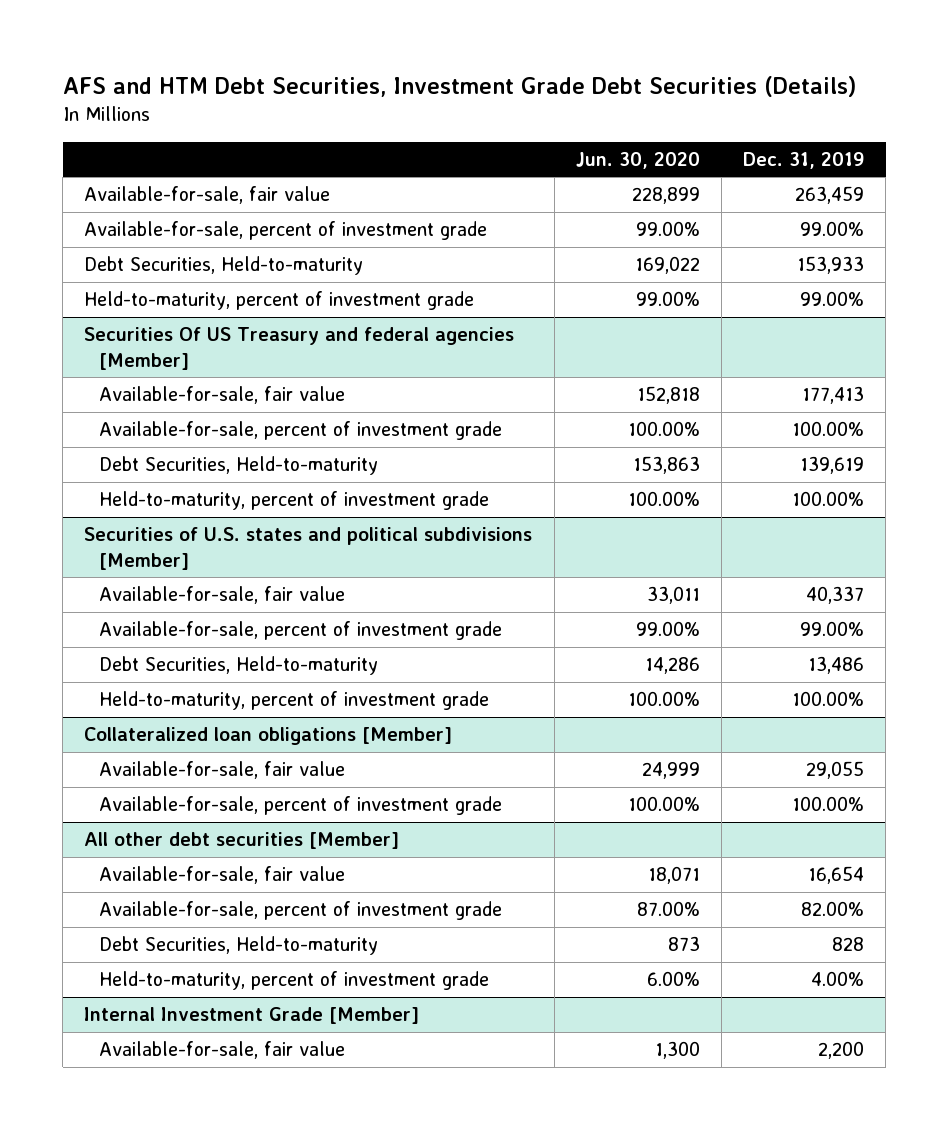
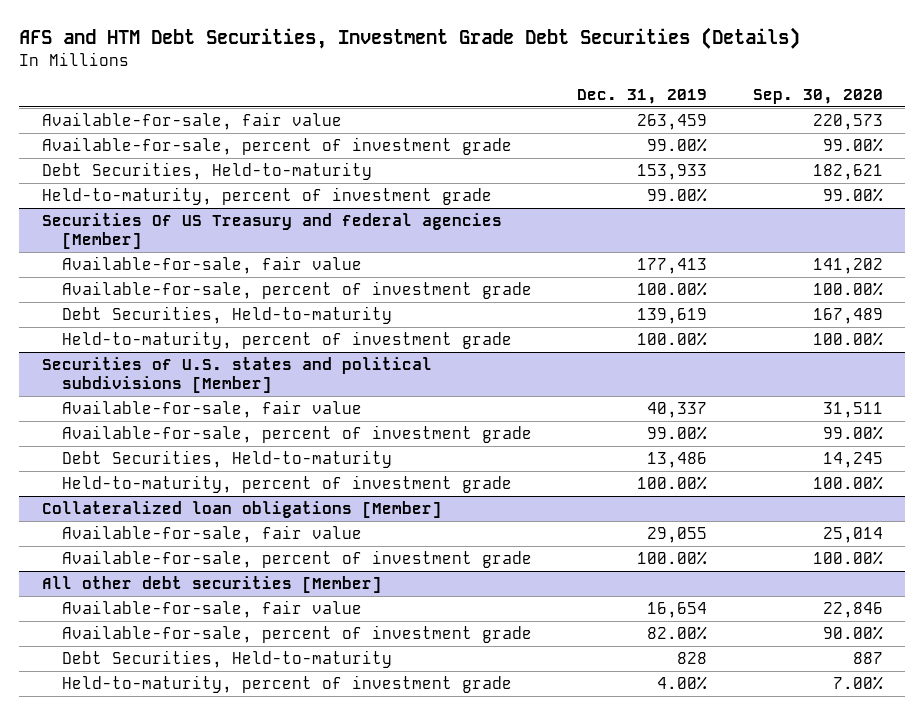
- | Jun. 30, 2020 | Dec. 31, 2019
+ | Dec. 31, 2019 | Sep. 30, 2020
- Internal Investment Grade [Member]
- Available-for-sale, fair value | 1,300 | 2,200

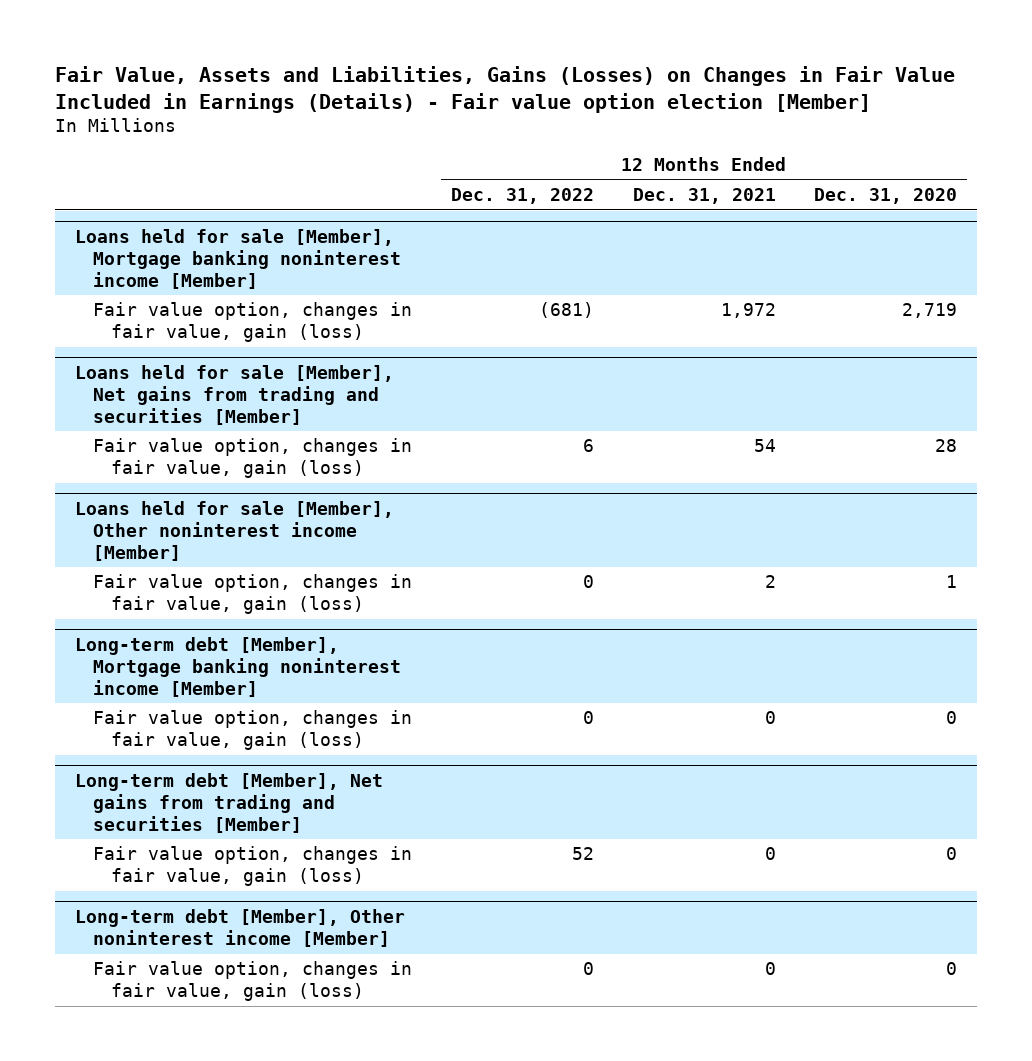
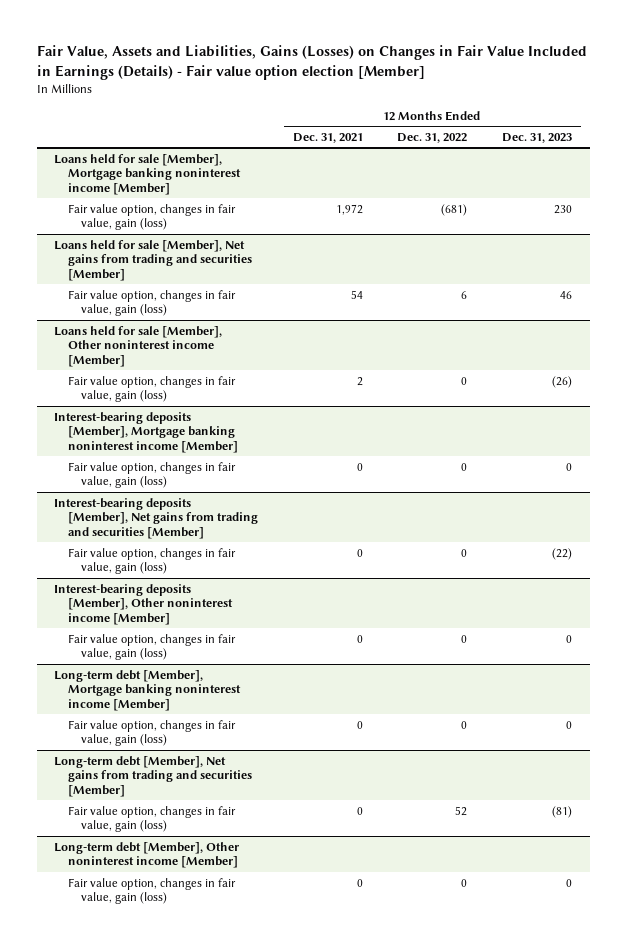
- | 12 Months Ended Dec. 31, 2022 | 12 Months Ended Dec. 31, 2021 | 12 Months Ended Dec. 31, 2020
+ | 12 Months Ended Dec. 31, 2021 | 12 Months Ended Dec. 31, 2022 | 12 Months Ended Dec. 31, 2023
+ Interest-bearing deposits [Member], Mortgage banking noninterest income [Member]
+ Fair value option, changes in fair value, gain (loss) | 0 | 0 | 0
+ Interest-bearing deposits [Member], Net gains from trading and securities [Member]
+ Fair value option, changes in fair value, gain (loss) | 0 | 0 | (22)
+ Interest-bearing deposits [Member], Other noninterest income [Member]
+ Fair value option, changes in fair value, gain (loss) | 0 | 0 | 0

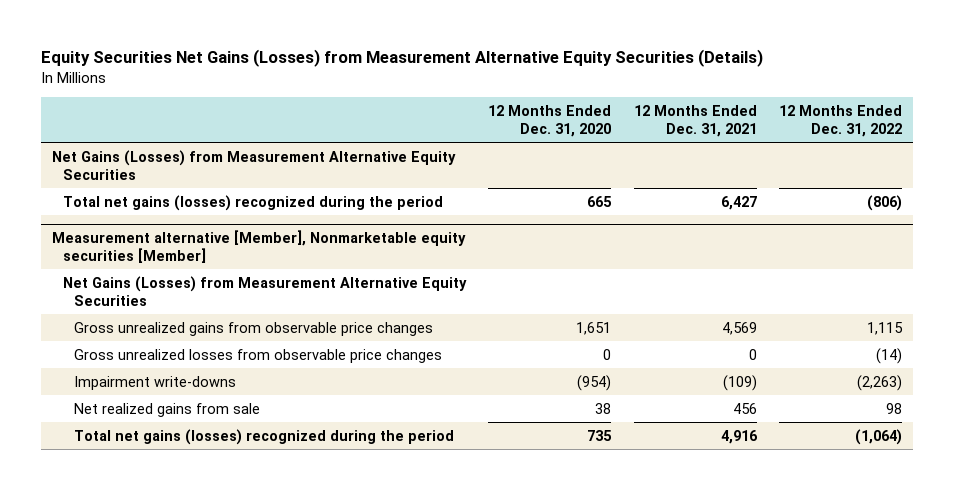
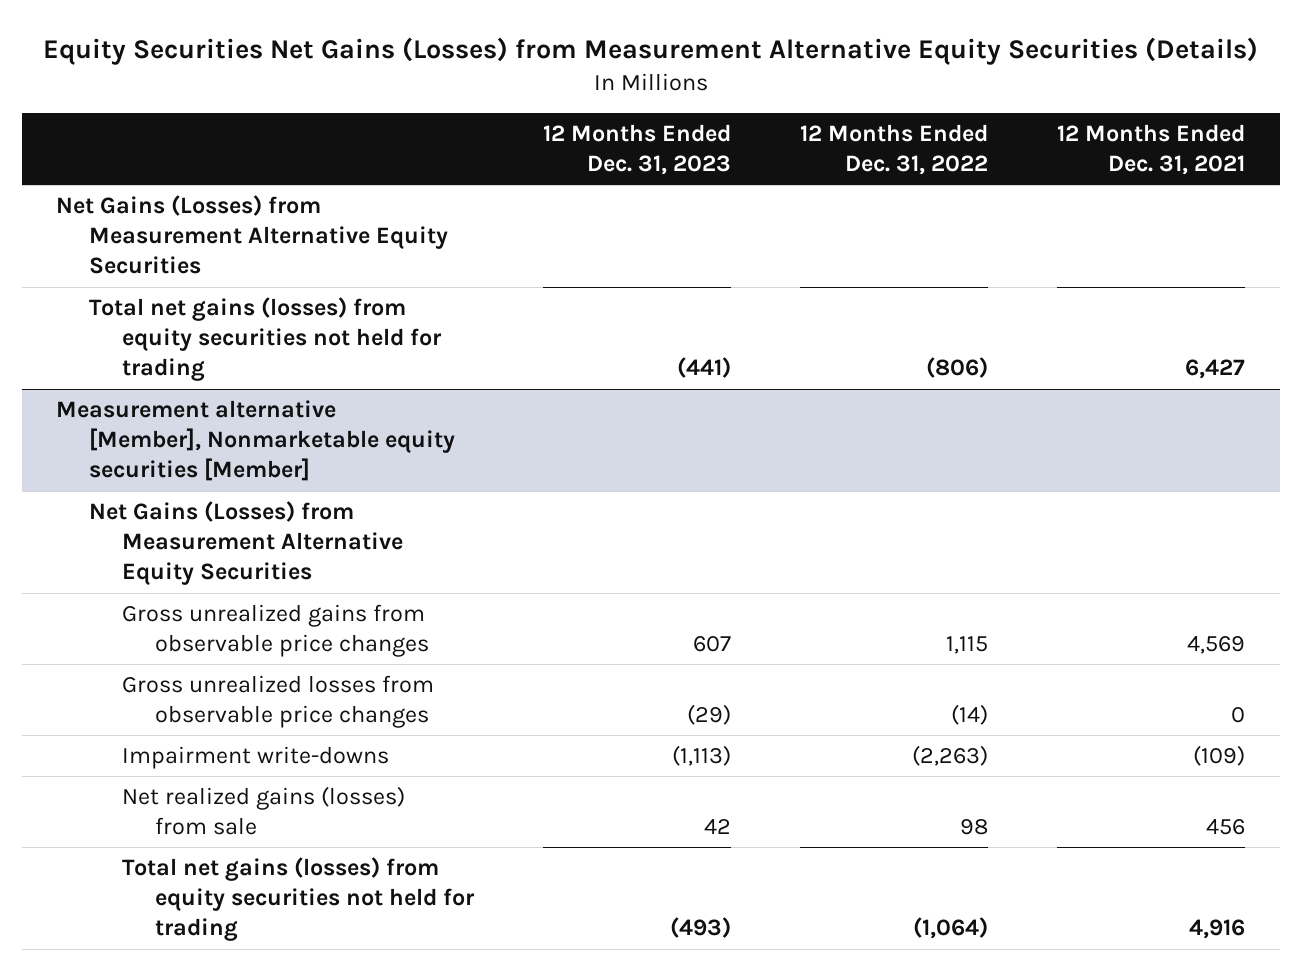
- | 12 Months Ended Dec. 31, 2020 | 12 Months Ended Dec. 31, 2021 | 12 Months Ended Dec. 31, 2022
+ | 12 Months Ended Dec. 31, 2023 | 12 Months Ended Dec. 31, 2022 | 12 Months Ended Dec. 31, 2021
- Total net gains (losses) recognized during the period | 665 | 6,427 | (806)
+ Total net gains (losses) from equity securities not held for trading | (441) | (806) | 6,427
@ Measurement alternative [Member], Nonmarketable equity securities [Member]
- Net realized gains from sale | 38 | 456 | 98
- Total net gains (losses) recognized during the period | 735 | 4,916 | (1,064)
+ Net realized gains (losses) from sale | 42 | 98 | 456
+ Total net gains (losses) from equity securities not held for trading | (493) | (1,064) | 4,916

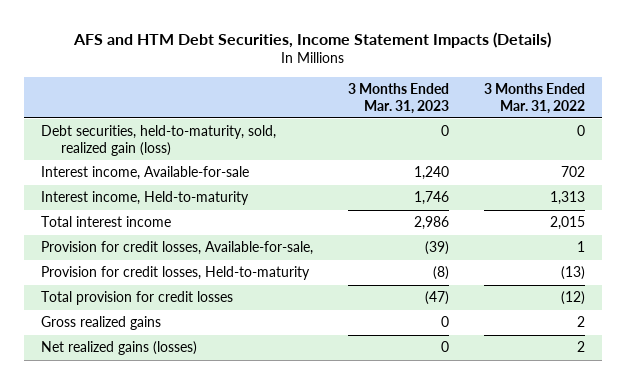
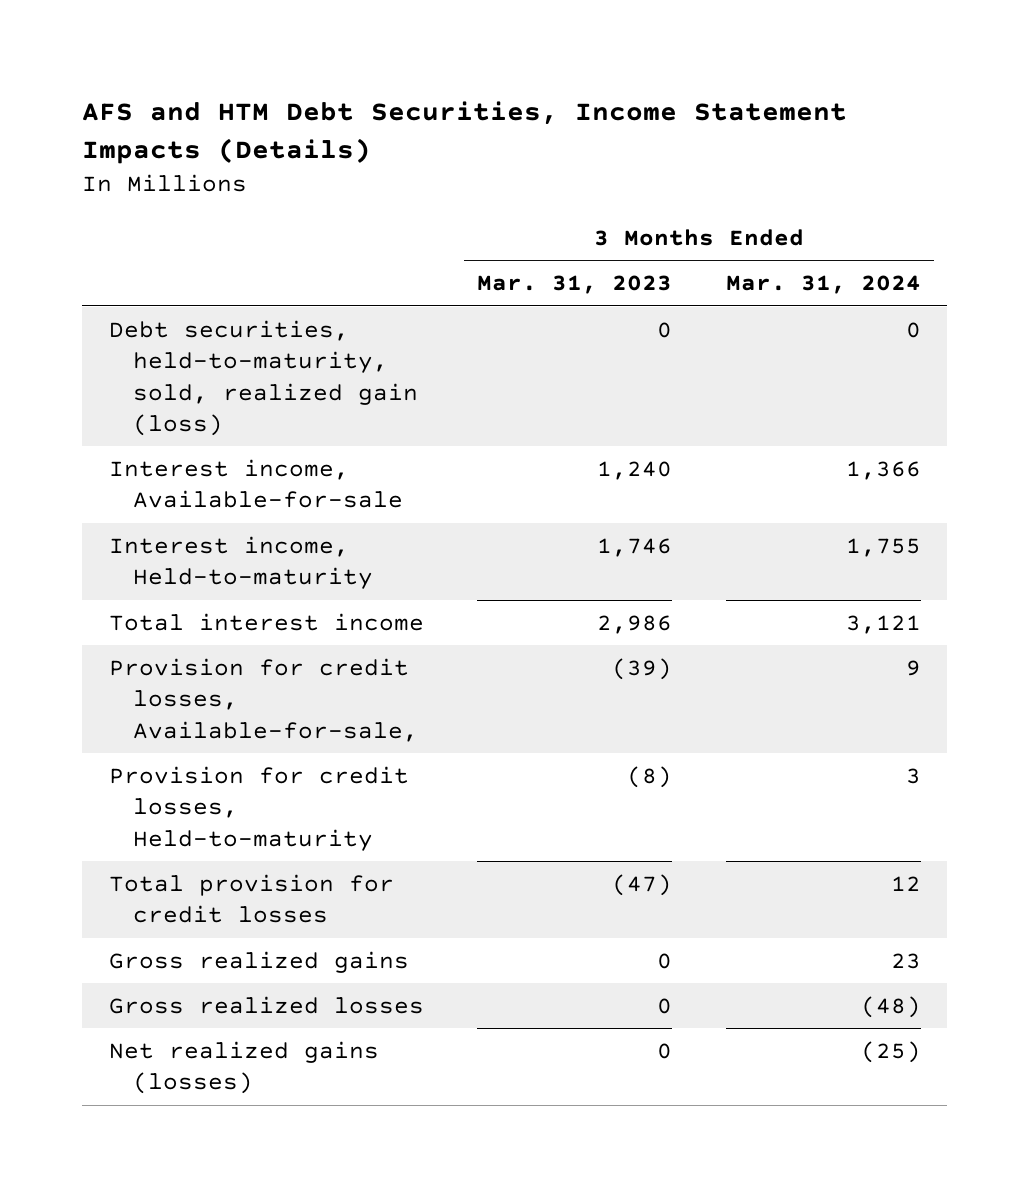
- | 3 Months Ended Mar. 31, 2023 | 3 Months Ended Mar. 31, 2022
+ | 3 Months Ended Mar. 31, 2023 | 3 Months Ended Mar. 31, 2024
+ Gross realized losses | 0 | (48)

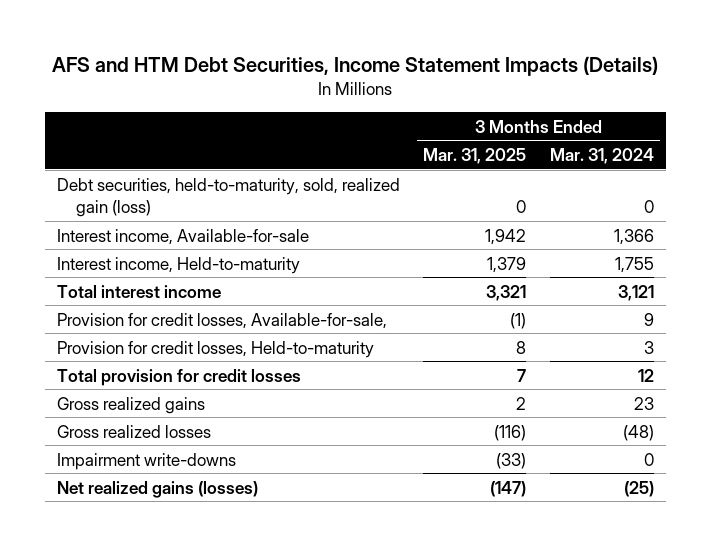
- | 3 Months Ended Mar. 31, 2023 | 3 Months Ended Mar. 31, 2024
+ | 3 Months Ended Mar. 31, 2025 | 3 Months Ended Mar. 31, 2024
+ Impairment write-downs | (33) | 0

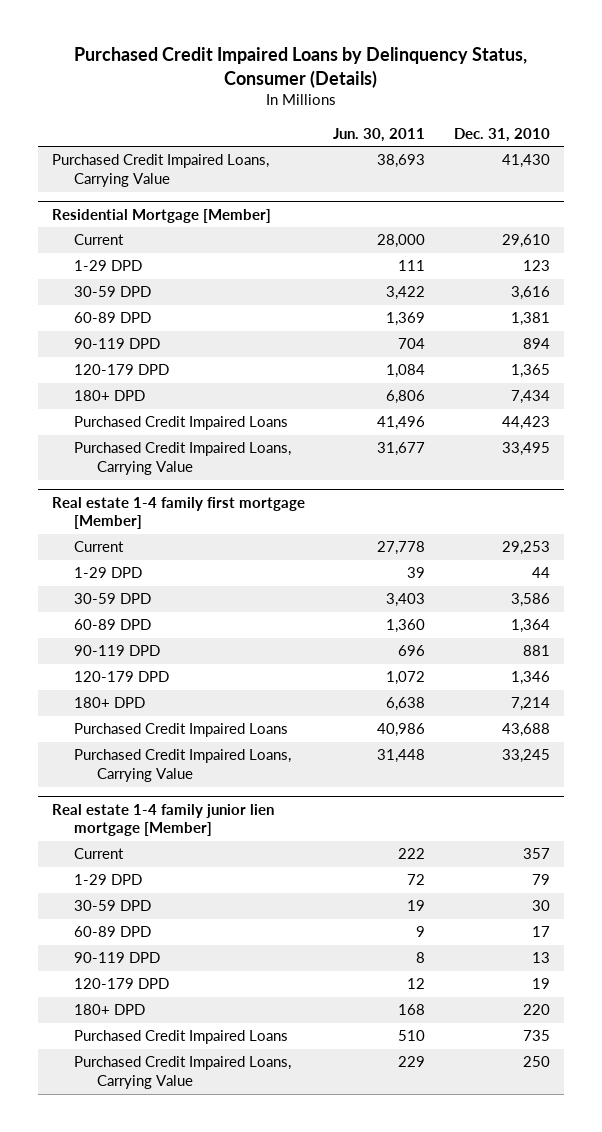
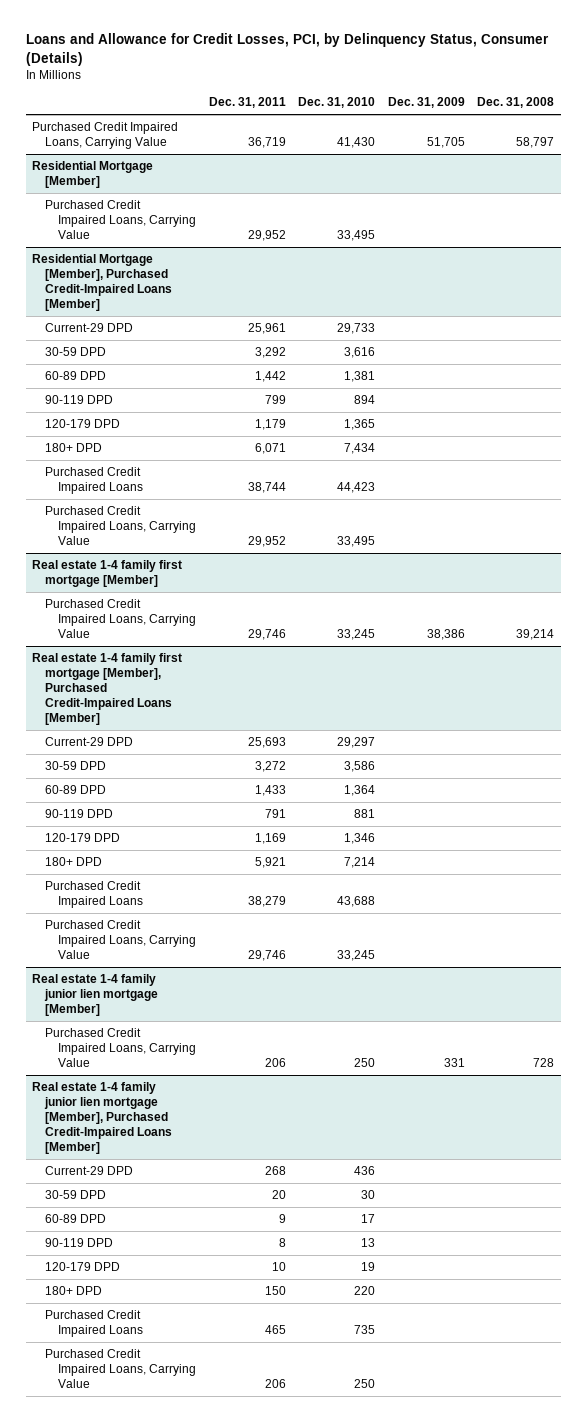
- Purchased Credit Impaired Loans by Delinquency Status, Consumer (Details)
+ Loans and Allowance for Credit Losses, PCI, by Delinquency Status, Consumer (Details)
- | Jun. 30, 2011 | Dec. 31, 2010
+ | Dec. 31, 2011 | Dec. 31, 2010 | Dec. 31, 2009 | Dec. 31, 2008
@ Residential Mortgage [Member]
- Current | 28,000 | 29,610
- 1-29 DPD | 111 | 123
+ Purchased Credit Impaired Loans, Carrying Value | 29,952 | 33,495 | |
+ Residential Mortgage [Member], Purchased Credit-Impaired Loans [Member]
+ Current-29 DPD | 25,961 | 29,733 | |
@ Real estate 1-4 family first mortgage [Member]
- Current | 27,778 | 29,253
- 1-29 DPD | 39 | 44
+ Purchased Credit Impaired Loans, Carrying Value | 29,746 | 33,245 | 38,386 | 39,214
+ Real estate 1-4 family first mortgage [Member], Purchased Credit-Impaired Loans [Member]
+ Current-29 DPD | 25,693 | 29,297 | |
@ Real estate 1-4 family junior lien mortgage [Member]
- Current | 222 | 357
- 1-29 DPD | 72 | 79
+ Purchased Credit Impaired Loans, Carrying Value | 206 | 250 | 331 | 728
+ Real estate 1-4 family junior lien mortgage [Member], Purchased Credit-Impaired Loans [Member]
+ Current-29 DPD | 268 | 436 | |

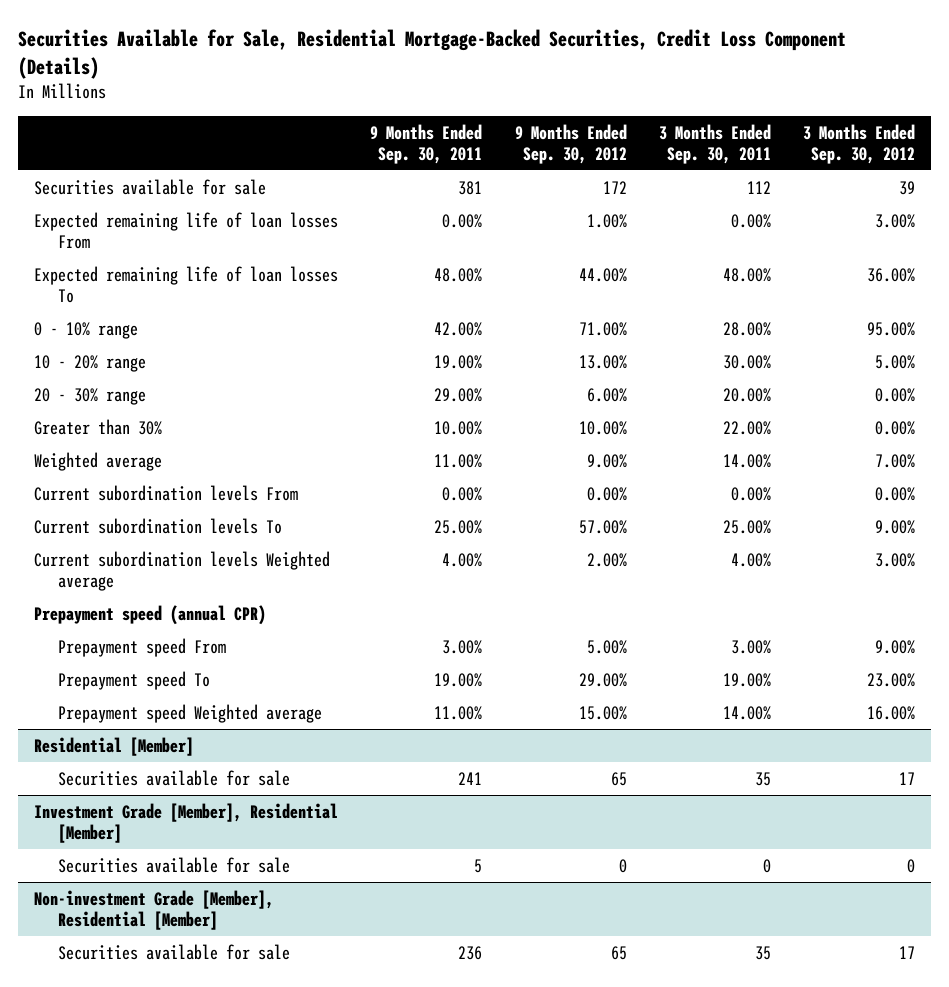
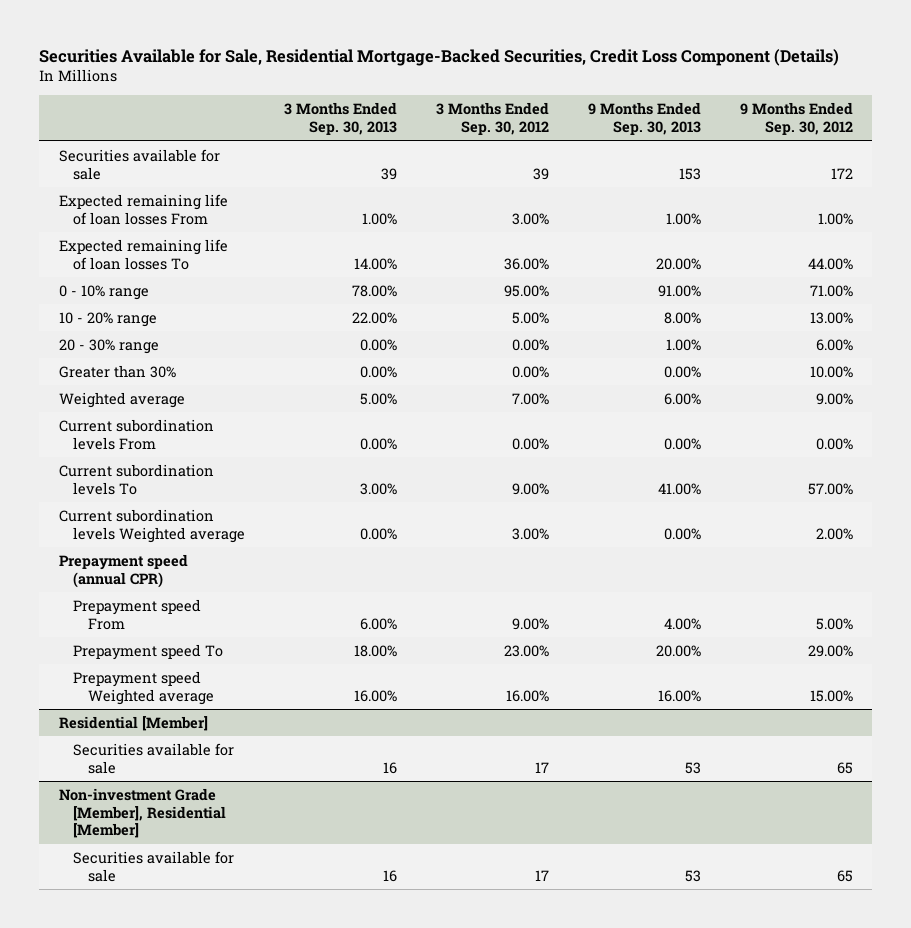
- | 9 Months Ended Sep. 30, 2011 | 9 Months Ended Sep. 30, 2012 | 3 Months Ended Sep. 30, 2011 | 3 Months Ended Sep. 30, 2012
+ | 3 Months Ended Sep. 30, 2013 | 3 Months Ended Sep. 30, 2012 | 9 Months Ended Sep. 30, 2013 | 9 Months Ended Sep. 30, 2012
- Investment Grade [Member], Residential [Member]
- Securities available for sale | 5 | 0 | 0 | 0

